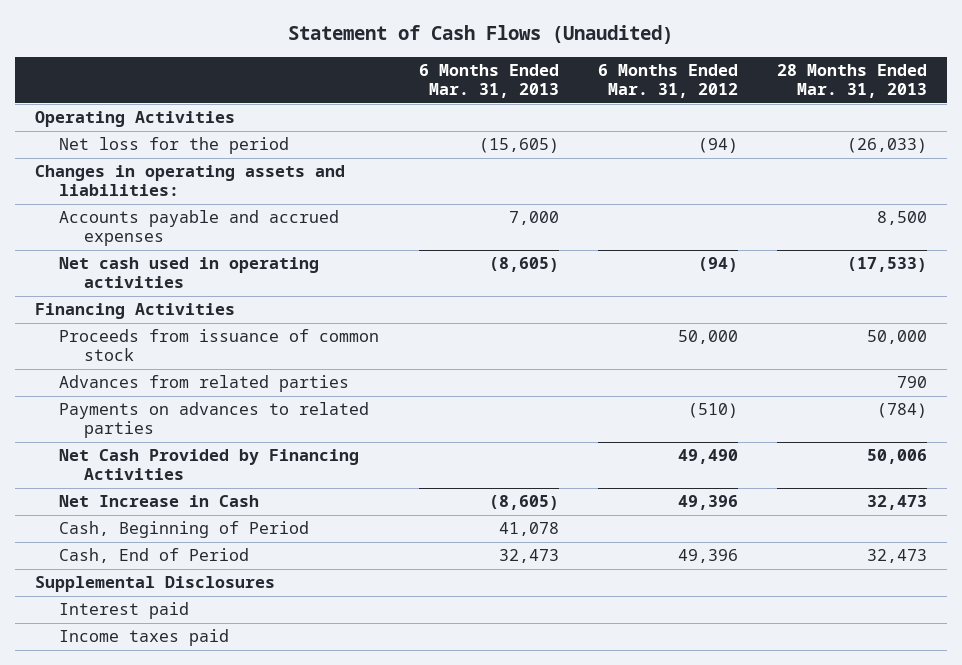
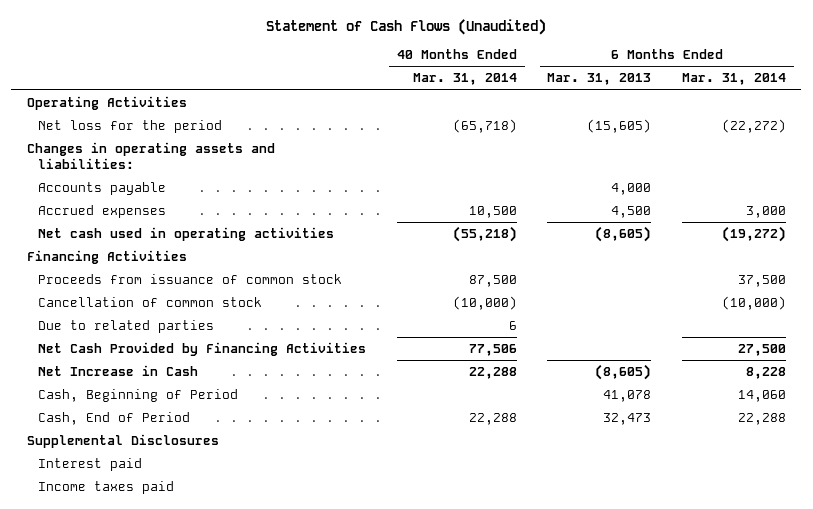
- | 6 Months Ended Mar. 31, 2013 | 6 Months Ended Mar. 31, 2012 | 28 Months Ended Mar. 31, 2013
+ | 40 Months Ended Mar. 31, 2014 | 6 Months Ended Mar. 31, 2013 | 6 Months Ended Mar. 31, 2014
- Accounts payable and accrued expenses | 7,000 | | 8,500
+ Accounts payable | | 4,000 |
+ Accrued expenses | 10,500 | 4,500 | 3,000
- Advances from related parties | | | 790
- Payments on advances to related parties | | (510) | (784)
+ Cancellation of common stock | (10,000) | | (10,000)
+ Due to related parties | 6 | |

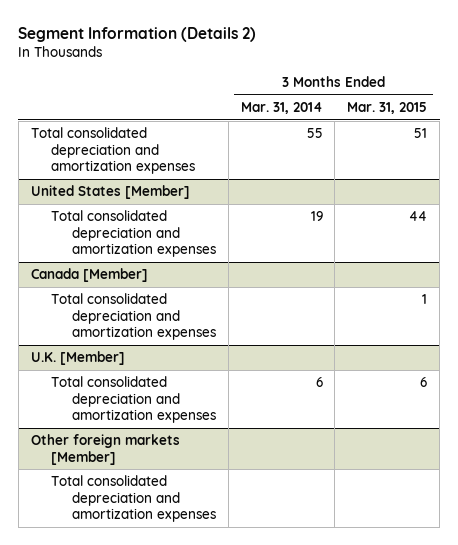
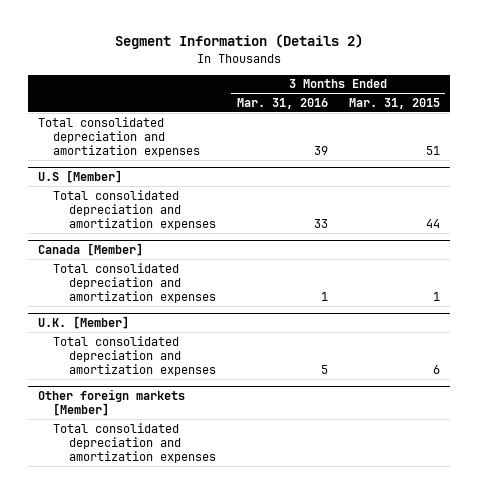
- | 3 Months Ended Mar. 31, 2014 | 3 Months Ended Mar. 31, 2015
+ | 3 Months Ended Mar. 31, 2016 | 3 Months Ended Mar. 31, 2015
- United States [Member]
+ U.S [Member]

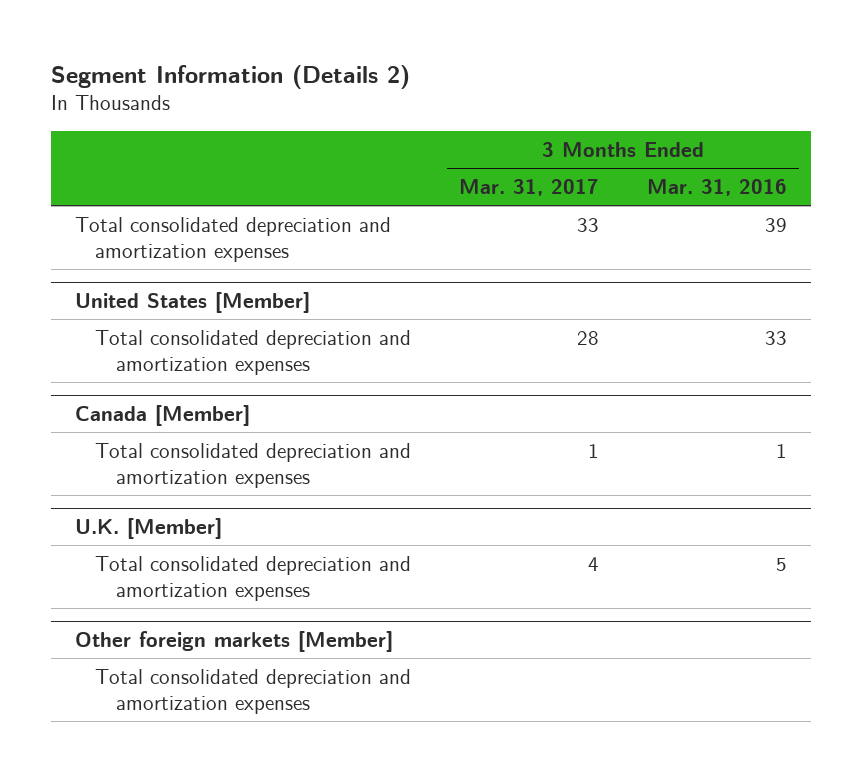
- | 3 Months Ended Mar. 31, 2016 | 3 Months Ended Mar. 31, 2015
+ | 3 Months Ended Mar. 31, 2017 | 3 Months Ended Mar. 31, 2016
- U.S [Member]
+ United States [Member]

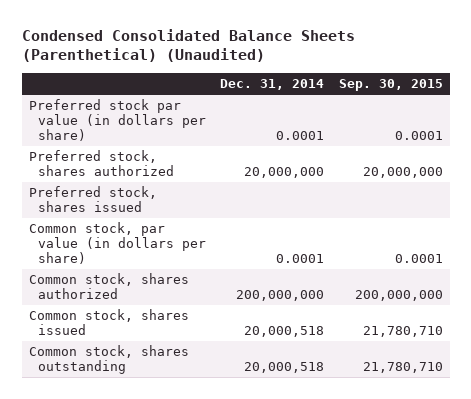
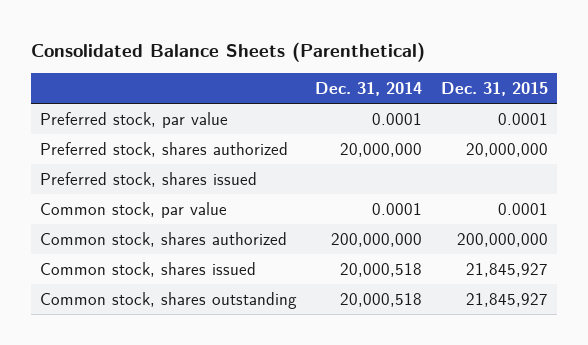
- Condensed Consolidated Balance Sheets (Parenthetical) (Unaudited)
+ Consolidated Balance Sheets (Parenthetical)
- | Dec. 31, 2014 | Sep. 30, 2015
+ | Dec. 31, 2014 | Dec. 31, 2015
- Preferred stock par value (in dollars per share) | 0.0001 | 0.0001
+ Preferred stock, par value | 0.0001 | 0.0001
- Common stock, par value (in dollars per share) | 0.0001 | 0.0001
+ Common stock, par value | 0.0001 | 0.0001

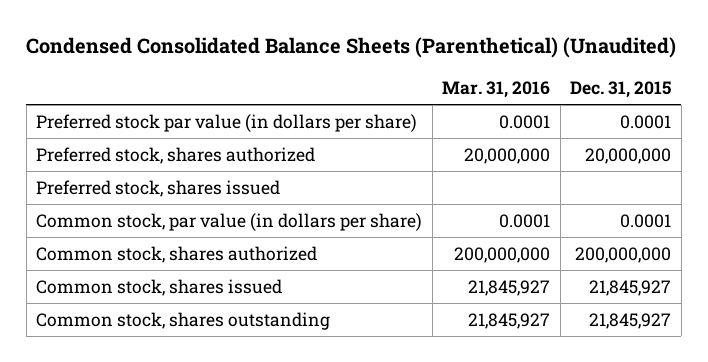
- Consolidated Balance Sheets (Parenthetical)
+ Condensed Consolidated Balance Sheets (Parenthetical) (Unaudited)
- | Dec. 31, 2014 | Dec. 31, 2015
+ | Mar. 31, 2016 | Dec. 31, 2015
- Preferred stock, par value | 0.0001 | 0.0001
+ Preferred stock par value (in dollars per share) | 0.0001 | 0.0001
- Common stock, par value | 0.0001 | 0.0001
+ Common stock, par value (in dollars per share) | 0.0001 | 0.0001

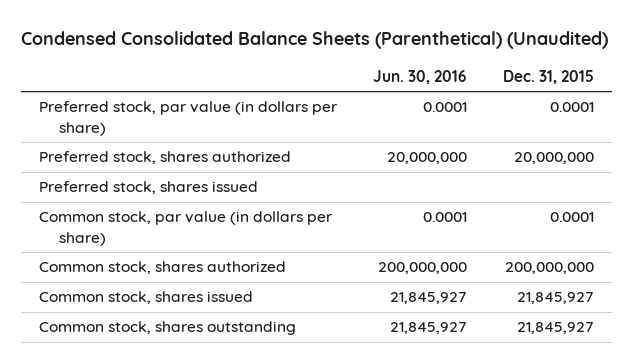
- | Mar. 31, 2016 | Dec. 31, 2015
+ | Jun. 30, 2016 | Dec. 31, 2015
- Preferred stock par value (in dollars per share) | 0.0001 | 0.0001
+ Preferred stock, par value (in dollars per share) | 0.0001 | 0.0001

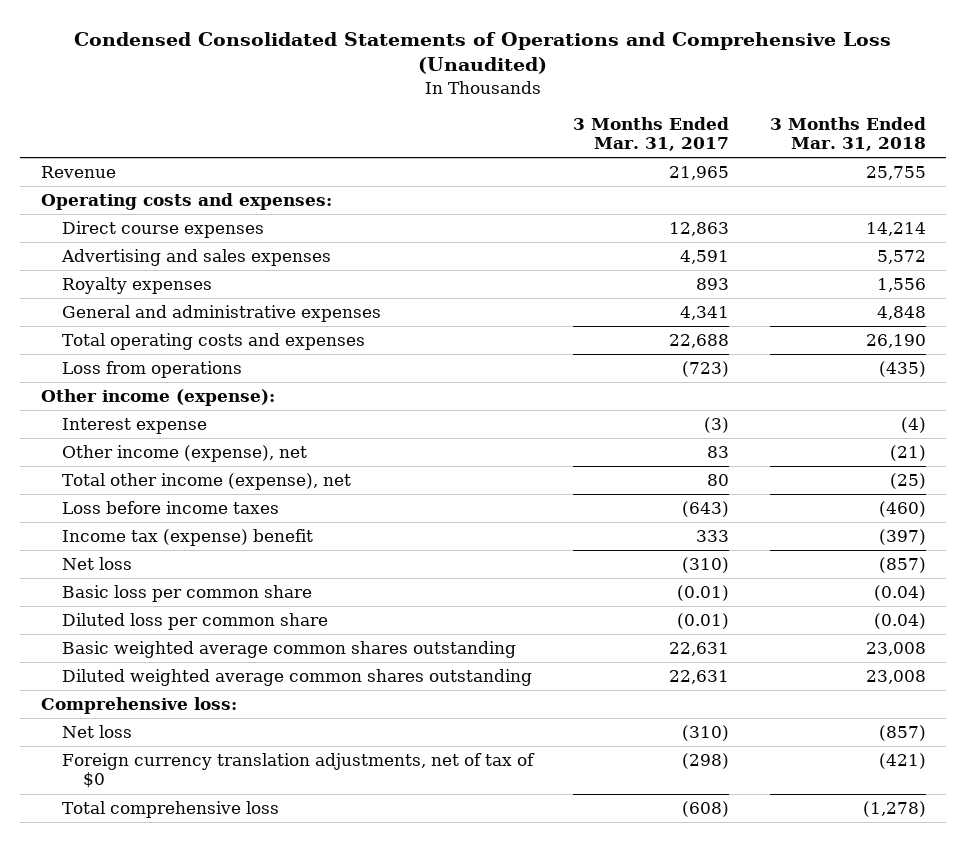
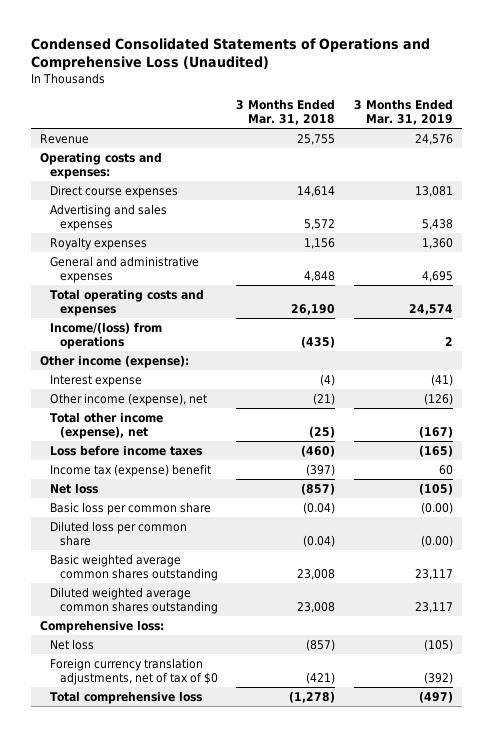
- | 3 Months Ended Mar. 31, 2017 | 3 Months Ended Mar. 31, 2018
+ | 3 Months Ended Mar. 31, 2018 | 3 Months Ended Mar. 31, 2019
- Direct course expenses | 12,863 | 14,214
+ Direct course expenses | 14,614 | 13,081
- Royalty expenses | 893 | 1,556
+ Royalty expenses | 1,156 | 1,360
- Loss from operations | (723) | (435)
+ Income/(loss) from operations | (435) | 2

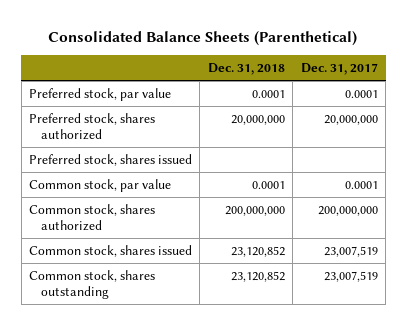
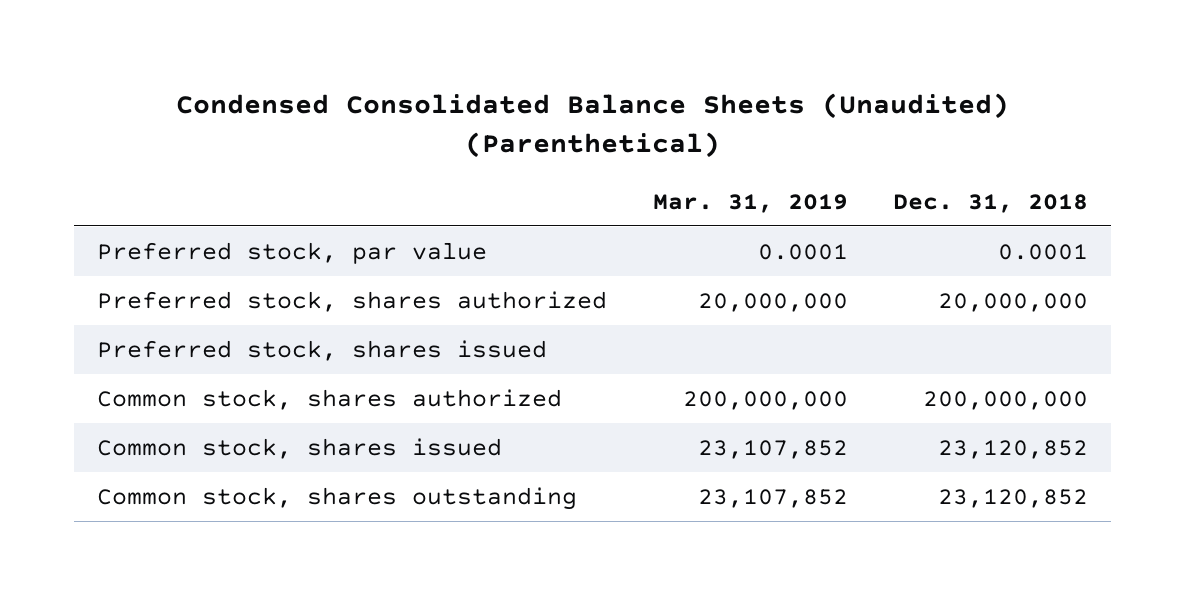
- Consolidated Balance Sheets (Parenthetical)
+ Condensed Consolidated Balance Sheets (Unaudited) (Parenthetical)
- | Dec. 31, 2018 | Dec. 31, 2017
+ | Mar. 31, 2019 | Dec. 31, 2018
- Common stock, par value | 0.0001 | 0.0001

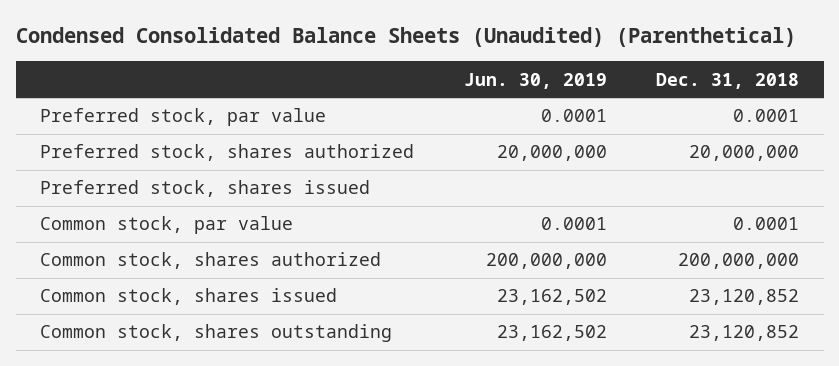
- | Mar. 31, 2019 | Dec. 31, 2018
+ | Jun. 30, 2019 | Dec. 31, 2018
+ Common stock, par value | 0.0001 | 0.0001

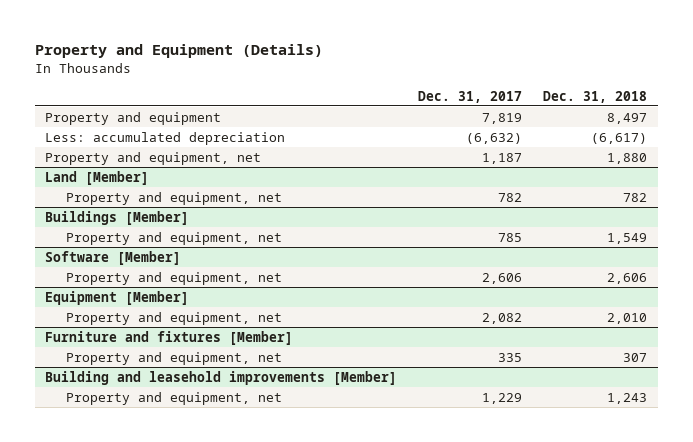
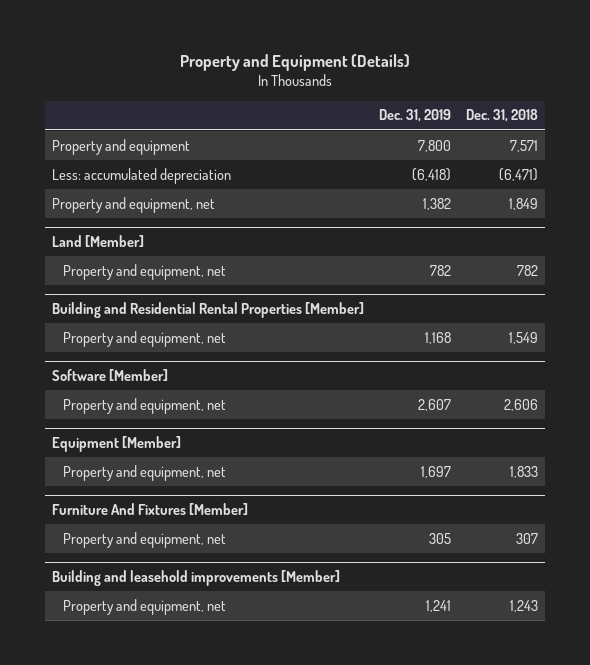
- | Dec. 31, 2017 | Dec. 31, 2018
+ | Dec. 31, 2019 | Dec. 31, 2018
- Property and equipment | 7,819 | 8,497
- Less: accumulated depreciation | (6,632) | (6,617)
- Property and equipment, net | 1,187 | 1,880
+ Property and equipment | 7,800 | 7,571
+ Less: accumulated depreciation | (6,418) | (6,471)
+ Property and equipment, net | 1,382 | 1,849
- Buildings [Member]
+ Building and Residential Rental Properties [Member]
@ Equipment [Member]
- Property and equipment, net | 2,082 | 2,010
- Furniture and fixtures [Member]
@ Equipment [Member]
+ Property and equipment, net | 1,697 | 1,833
+ Furniture And Fixtures [Member]

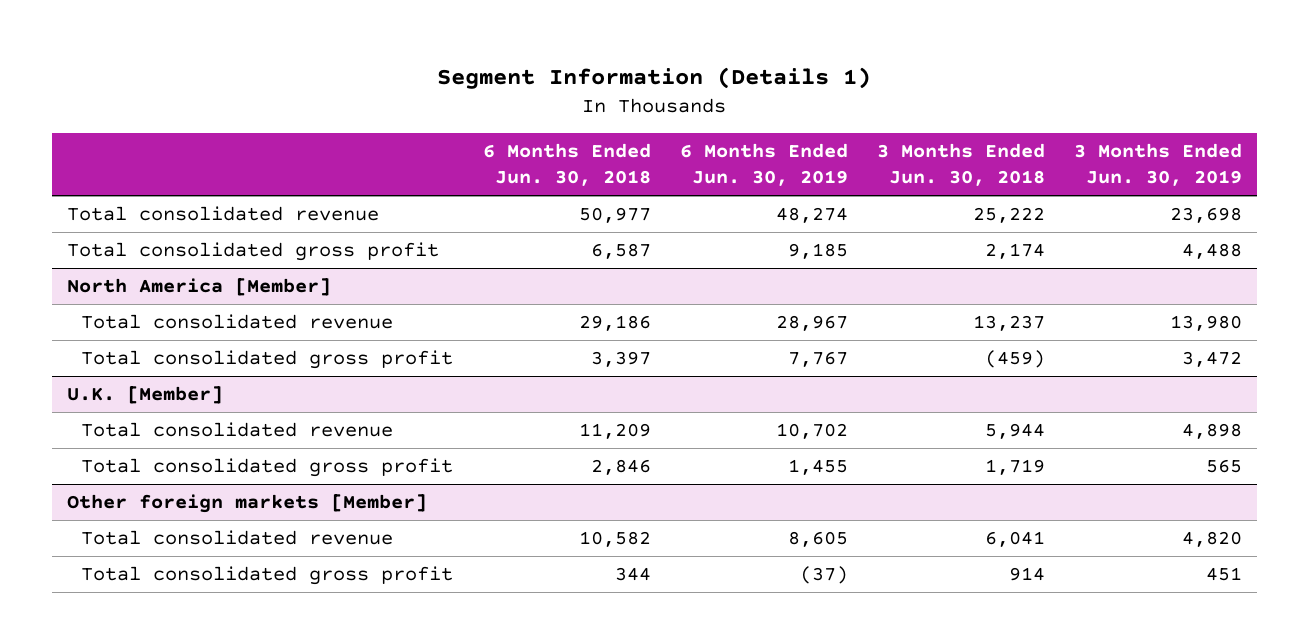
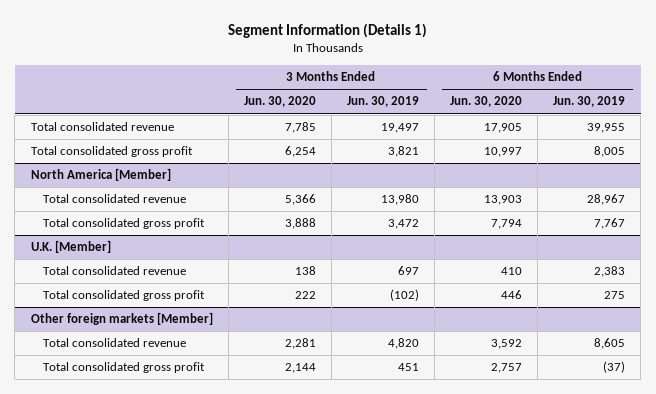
- | 6 Months Ended Jun. 30, 2018 | 6 Months Ended Jun. 30, 2019 | 3 Months Ended Jun. 30, 2018 | 3 Months Ended Jun. 30, 2019
+ | 3 Months Ended Jun. 30, 2020 | 3 Months Ended Jun. 30, 2019 | 6 Months Ended Jun. 30, 2020 | 6 Months Ended Jun. 30, 2019
- Total consolidated revenue | 50,977 | 48,274 | 25,222 | 23,698
- Total consolidated gross profit | 6,587 | 9,185 | 2,174 | 4,488
+ Total consolidated revenue | 7,785 | 19,497 | 17,905 | 39,955
+ Total consolidated gross profit | 6,254 | 3,821 | 10,997 | 8,005
@ U.K. [Member]
- Total consolidated revenue | 11,209 | 10,702 | 5,944 | 4,898
- Total consolidated gross profit | 2,846 | 1,455 | 1,719 | 565
+ Total consolidated revenue | 138 | 697 | 410 | 2,383
+ Total consolidated gross profit | 222 | (102) | 446 | 275

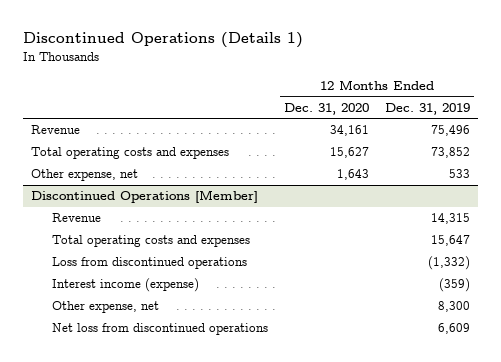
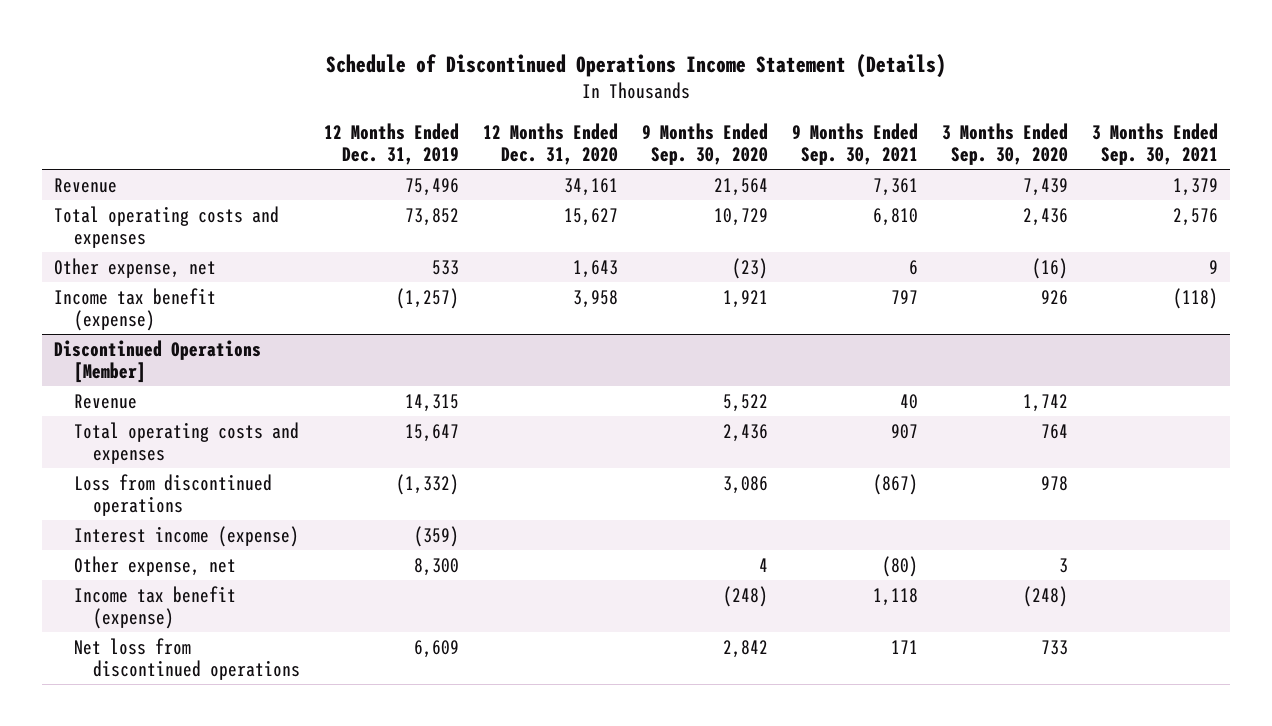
- Discontinued Operations (Details 1)
+ Schedule of Discontinued Operations Income Statement (Details)
- | 12 Months Ended Dec. 31, 2020 | 12 Months Ended Dec. 31, 2019
+ | 12 Months Ended Dec. 31, 2019 | 12 Months Ended Dec. 31, 2020 | 9 Months Ended Sep. 30, 2020 | 9 Months Ended Sep. 30, 2021 | 3 Months Ended Sep. 30, 2020 | 3 Months Ended Sep. 30, 2021
+ Income tax benefit (expense) | (1,257) | 3,958 | 1,921 | 797 | 926 | (118)
@ Discontinued Operations [Member]
+ Income tax benefit (expense) | | | (248) | 1,118 | (248) |

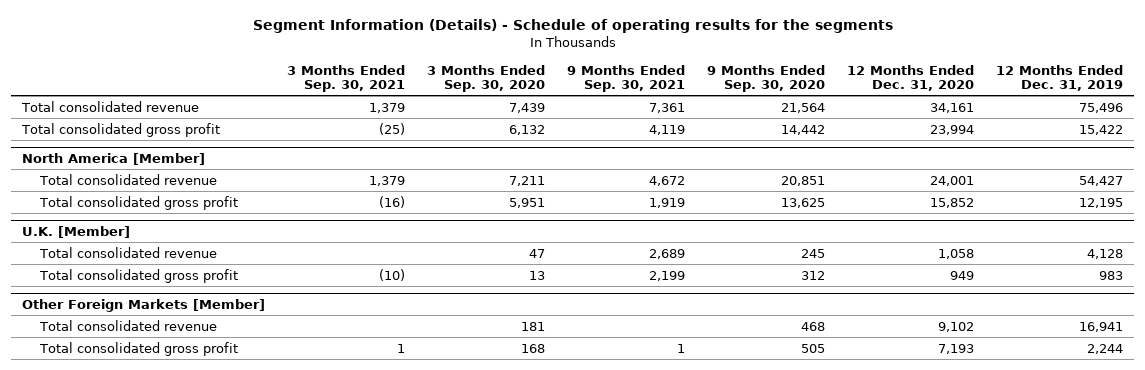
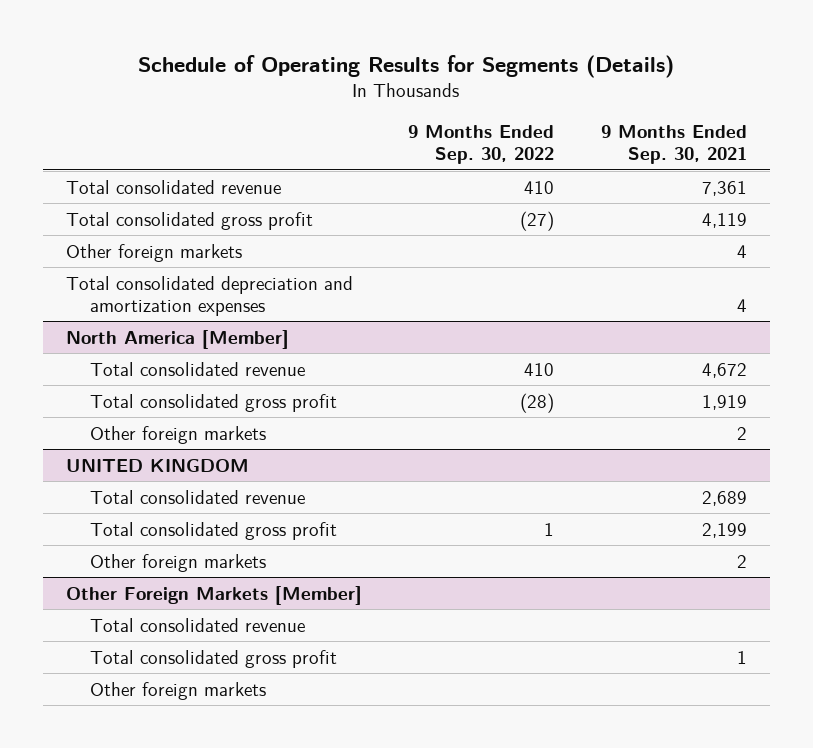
- Segment Information (Details) - Schedule of operating results for the segments
+ Schedule of Operating Results for Segments (Details)
- | 3 Months Ended Sep. 30, 2021 | 3 Months Ended Sep. 30, 2020 | 9 Months Ended Sep. 30, 2021 | 9 Months Ended Sep. 30, 2020 | 12 Months Ended Dec. 31, 2020 | 12 Months Ended Dec. 31, 2019
+ | 9 Months Ended Sep. 30, 2022 | 9 Months Ended Sep. 30, 2021
+ Other foreign markets | | 4
+ Total consolidated depreciation and amortization expenses | | 4
- U.K. [Member]
@ North America [Member]
+ Other foreign markets | | 2
+ UNITED KINGDOM
+ Other foreign markets | | 2
@ Other Foreign Markets [Member]
+ Other foreign markets

